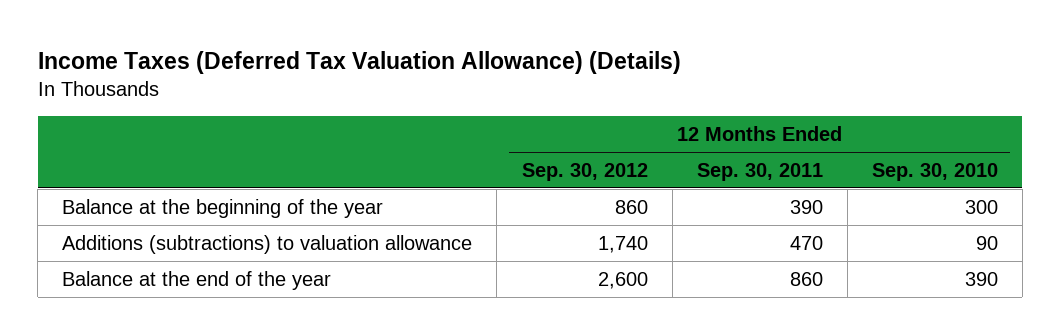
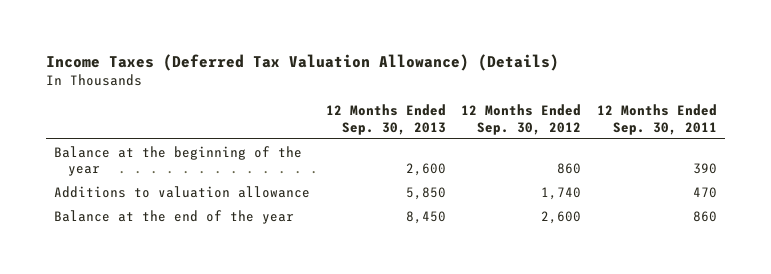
- | 12 Months Ended Sep. 30, 2012 | 12 Months Ended Sep. 30, 2011 | 12 Months Ended Sep. 30, 2010
+ | 12 Months Ended Sep. 30, 2013 | 12 Months Ended Sep. 30, 2012 | 12 Months Ended Sep. 30, 2011
- Additions (subtractions) to valuation allowance | 1,740 | 470 | 90
+ Additions to valuation allowance | 5,850 | 1,740 | 470

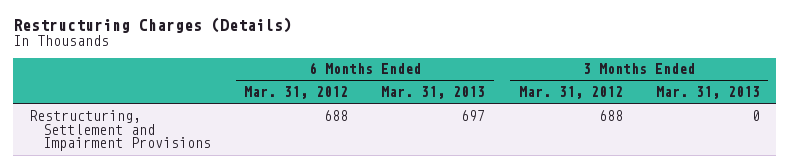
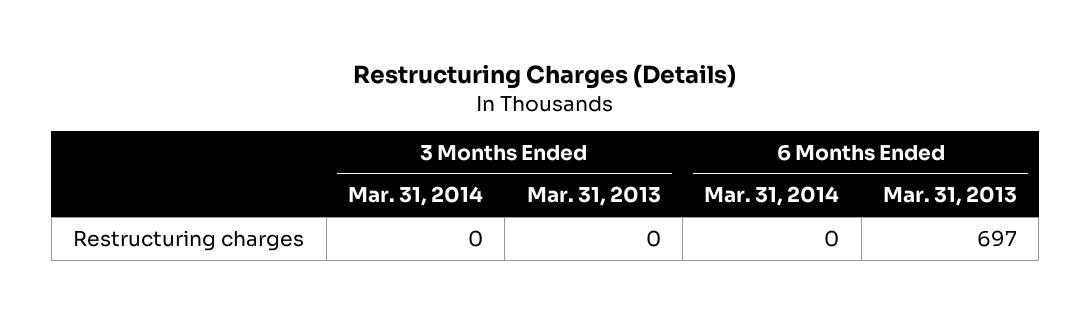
- | 6 Months Ended Mar. 31, 2012 | 6 Months Ended Mar. 31, 2013 | 3 Months Ended Mar. 31, 2012 | 3 Months Ended Mar. 31, 2013
+ | 3 Months Ended Mar. 31, 2014 | 3 Months Ended Mar. 31, 2013 | 6 Months Ended Mar. 31, 2014 | 6 Months Ended Mar. 31, 2013
- Restructuring, Settlement and Impairment Provisions | 688 | 697 | 688 | 0
+ Restructuring charges | 0 | 0 | 0 | 697

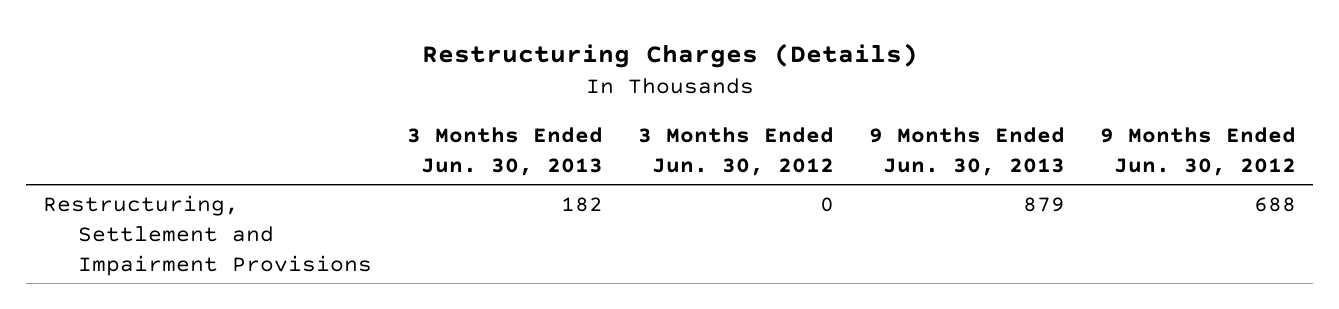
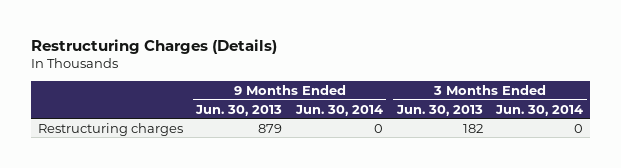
- | 3 Months Ended Jun. 30, 2013 | 3 Months Ended Jun. 30, 2012 | 9 Months Ended Jun. 30, 2013 | 9 Months Ended Jun. 30, 2012
+ | 9 Months Ended Jun. 30, 2013 | 9 Months Ended Jun. 30, 2014 | 3 Months Ended Jun. 30, 2013 | 3 Months Ended Jun. 30, 2014
- Restructuring, Settlement and Impairment Provisions | 182 | 0 | 879 | 688
+ Restructuring charges | 879 | 0 | 182 | 0

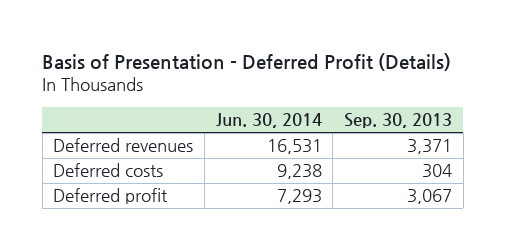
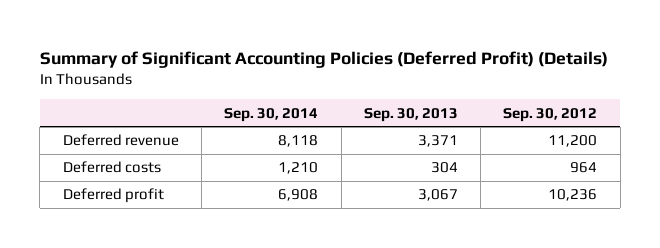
- Basis of Presentation - Deferred Profit (Details)
+ Summary of Significant Accounting Policies (Deferred Profit) (Details)
- | Jun. 30, 2014 | Sep. 30, 2013
+ | Sep. 30, 2014 | Sep. 30, 2013 | Sep. 30, 2012
- Deferred revenues | 16,531 | 3,371
+ Deferred revenue | 8,118 | 3,371 | 11,200

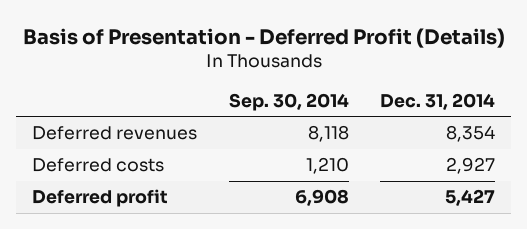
- Summary of Significant Accounting Policies (Deferred Profit) (Details)
+ Basis of Presentation - Deferred Profit (Details)
- | Sep. 30, 2014 | Sep. 30, 2013 | Sep. 30, 2012
+ | Sep. 30, 2014 | Dec. 31, 2014
- Deferred revenue | 8,118 | 3,371 | 11,200
+ Deferred revenues | 8,118 | 8,354

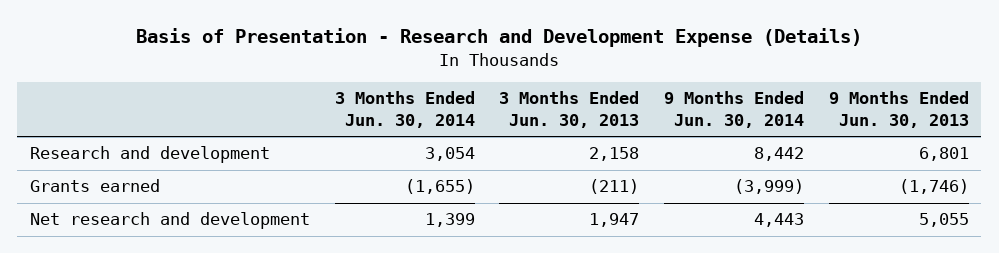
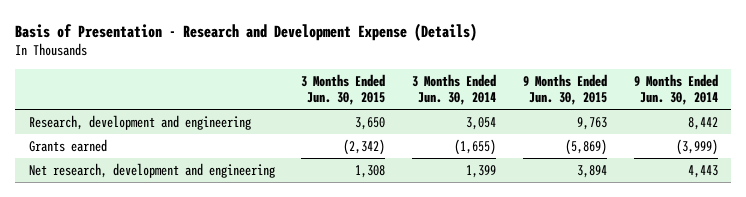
- | 3 Months Ended Jun. 30, 2014 | 3 Months Ended Jun. 30, 2013 | 9 Months Ended Jun. 30, 2014 | 9 Months Ended Jun. 30, 2013
+ | 3 Months Ended Jun. 30, 2015 | 3 Months Ended Jun. 30, 2014 | 9 Months Ended Jun. 30, 2015 | 9 Months Ended Jun. 30, 2014
- Research and development | 3,054 | 2,158 | 8,442 | 6,801
+ Research, development and engineering | 3,650 | 3,054 | 9,763 | 8,442
- Net research and development | 1,399 | 1,947 | 4,443 | 5,055
+ Net research, development and engineering | 1,308 | 1,399 | 3,894 | 4,443

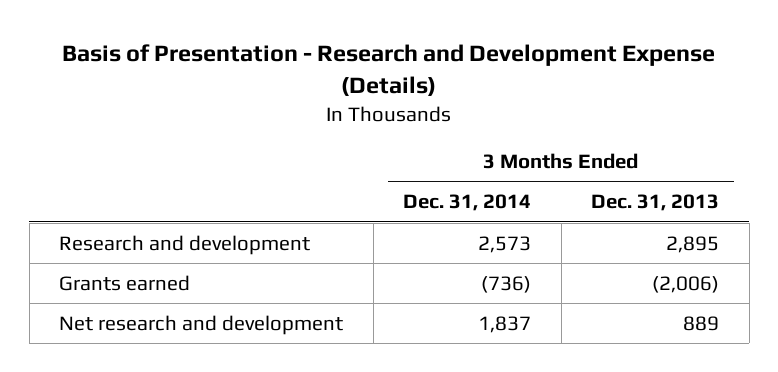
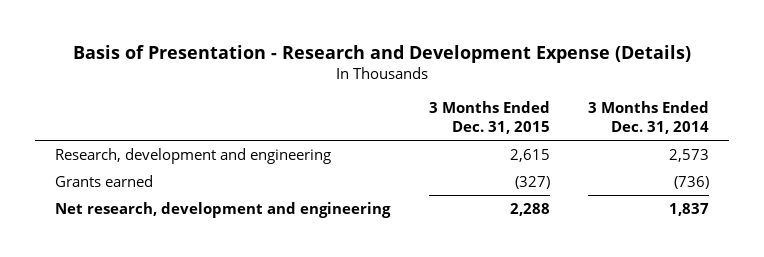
- | 3 Months Ended Dec. 31, 2014 | 3 Months Ended Dec. 31, 2013
+ | 3 Months Ended Dec. 31, 2015 | 3 Months Ended Dec. 31, 2014
- Research and development | 2,573 | 2,895
+ Research, development and engineering | 2,615 | 2,573
- Net research and development | 1,837 | 889
+ Net research, development and engineering | 2,288 | 1,837

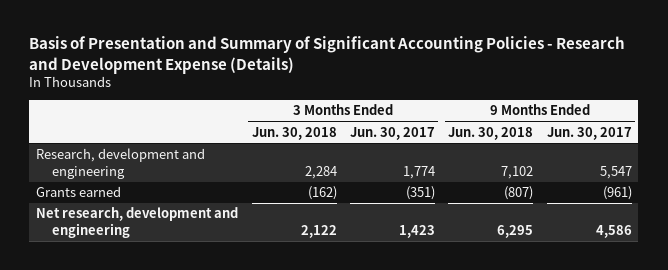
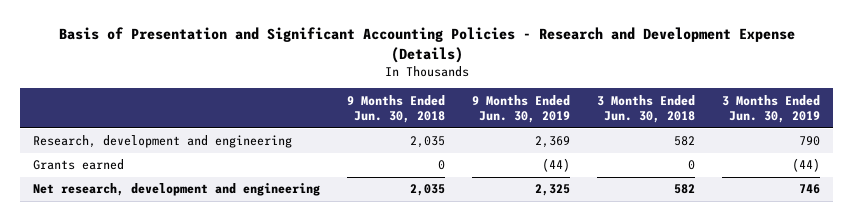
- Basis of Presentation and Summary of Significant Accounting Policies - Research and Development Expense (Details)
+ Basis of Presentation and Significant Accounting Policies - Research and Development Expense (Details)
- | 3 Months Ended Jun. 30, 2018 | 3 Months Ended Jun. 30, 2017 | 9 Months Ended Jun. 30, 2018 | 9 Months Ended Jun. 30, 2017
+ | 9 Months Ended Jun. 30, 2018 | 9 Months Ended Jun. 30, 2019 | 3 Months Ended Jun. 30, 2018 | 3 Months Ended Jun. 30, 2019
- Research, development and engineering | 2,284 | 1,774 | 7,102 | 5,547
- Grants earned | (162) | (351) | (807) | (961)
- Net research, development and engineering | 2,122 | 1,423 | 6,295 | 4,586
+ Research, development and engineering | 2,035 | 2,369 | 582 | 790
+ Grants earned | 0 | (44) | 0 | (44)
+ Net research, development and engineering | 2,035 | 2,325 | 582 | 746

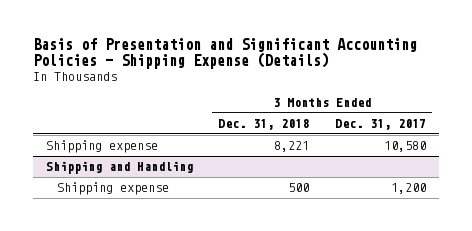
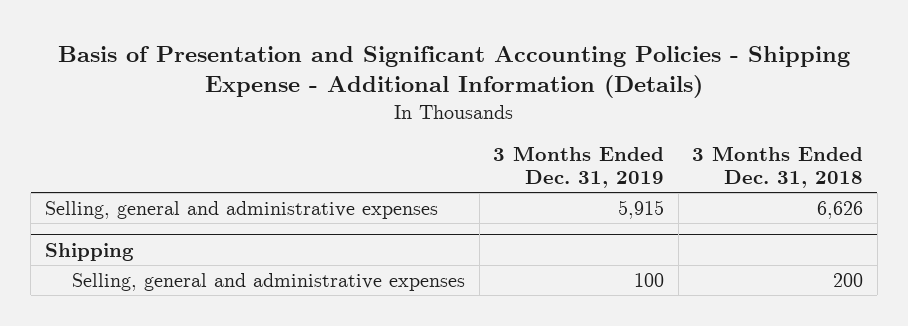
- Basis of Presentation and Significant Accounting Policies - Shipping Expense (Details)
+ Basis of Presentation and Significant Accounting Policies - Shipping Expense - Additional Information (Details)
- | 3 Months Ended Dec. 31, 2018 | 3 Months Ended Dec. 31, 2017
+ | 3 Months Ended Dec. 31, 2019 | 3 Months Ended Dec. 31, 2018
- Shipping expense | 8,221 | 10,580
- Shipping and Handling
- Shipping expense | 500 | 1,200
+ Selling, general and administrative expenses | 5,915 | 6,626
+ Shipping
+ Selling, general and administrative expenses | 100 | 200

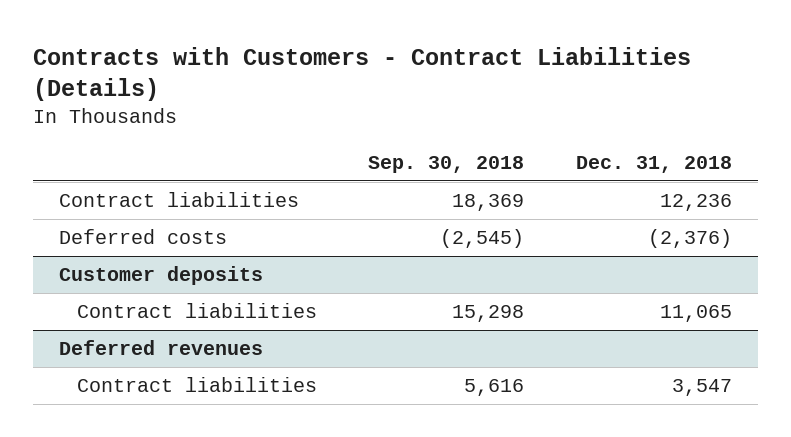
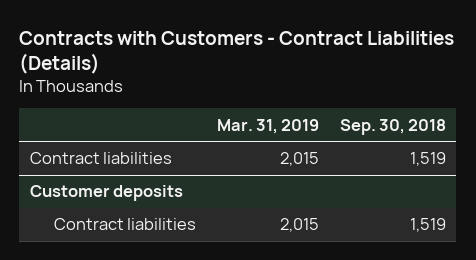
- | Sep. 30, 2018 | Dec. 31, 2018
+ | Mar. 31, 2019 | Sep. 30, 2018
- Contract liabilities | 18,369 | 12,236
- Deferred costs | (2,545) | (2,376)
+ Contract liabilities | 2,015 | 1,519
@ Customer deposits
- Contract liabilities | 15,298 | 11,065
- Deferred revenues
- Contract liabilities | 5,616 | 3,547
@ Customer deposits
+ Contract liabilities | 2,015 | 1,519

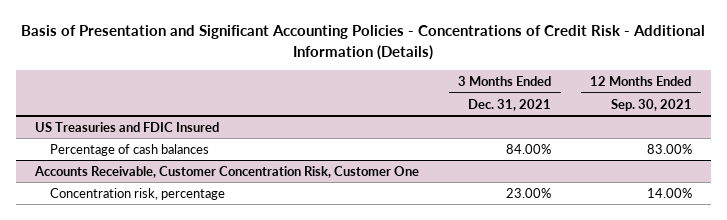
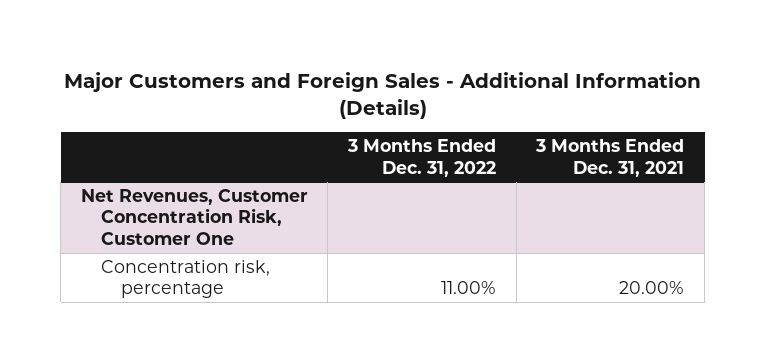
- Basis of Presentation and Significant Accounting Policies - Concentrations of Credit Risk - Additional Information (Details)
+ Major Customers and Foreign Sales - Additional Information (Details)
- | 3 Months Ended Dec. 31, 2021 | 12 Months Ended Sep. 30, 2021
+ | 3 Months Ended Dec. 31, 2022 | 3 Months Ended Dec. 31, 2021
- US Treasuries and FDIC Insured
- Percentage of cash balances | 84.00% | 83.00%
- Accounts Receivable, Customer Concentration Risk, Customer One
- Concentration risk, percentage | 23.00% | 14.00%
+ Net Revenues, Customer Concentration Risk, Customer One
+ Concentration risk, percentage | 11.00% | 20.00%

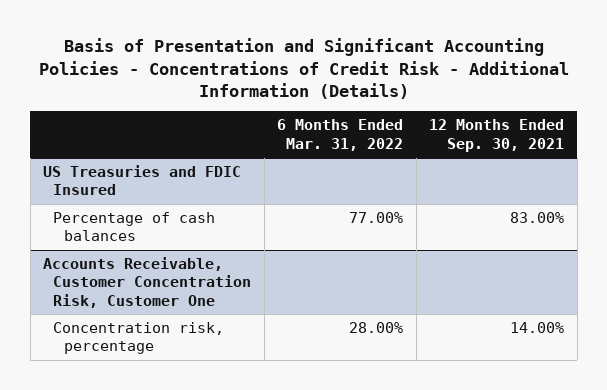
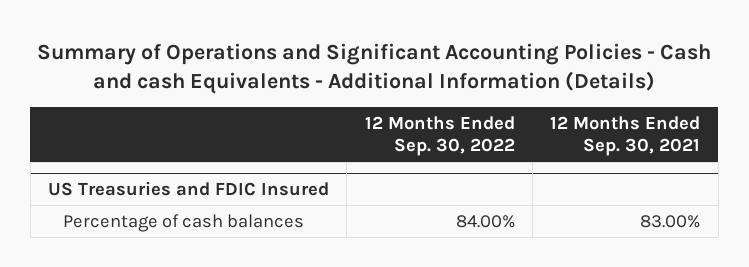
- Basis of Presentation and Significant Accounting Policies - Concentrations of Credit Risk - Additional Information (Details)
+ Summary of Operations and Significant Accounting Policies - Cash and cash Equivalents - Additional Information (Details)
- | 6 Months Ended Mar. 31, 2022 | 12 Months Ended Sep. 30, 2021
+ | 12 Months Ended Sep. 30, 2022 | 12 Months Ended Sep. 30, 2021
- Accounts Receivable, Customer Concentration Risk, Customer One
- Concentration risk, percentage | 28.00% | 14.00%

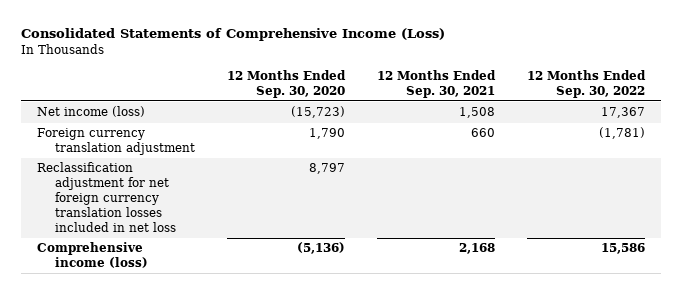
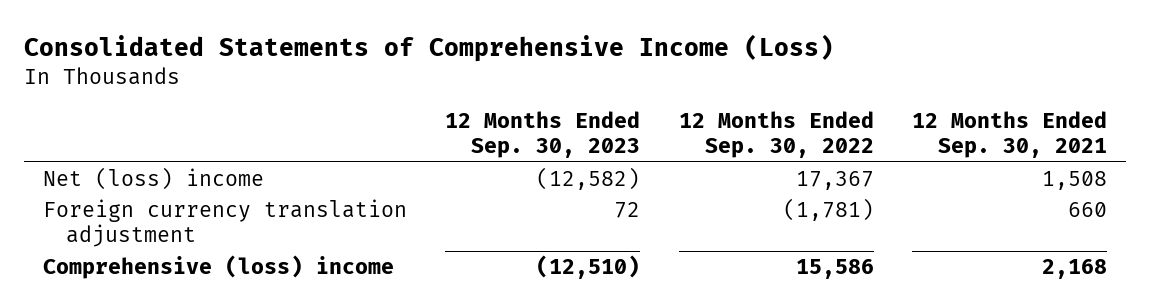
- | 12 Months Ended Sep. 30, 2020 | 12 Months Ended Sep. 30, 2021 | 12 Months Ended Sep. 30, 2022
+ | 12 Months Ended Sep. 30, 2023 | 12 Months Ended Sep. 30, 2022 | 12 Months Ended Sep. 30, 2021
- Net income (loss) | (15,723) | 1,508 | 17,367
+ Net (loss) income | (12,582) | 17,367 | 1,508
- Reclassification adjustment for net foreign currency translation losses included in net loss | 8,797 | |
- Comprehensive income (loss) | (5,136) | 2,168 | 15,586
+ Comprehensive (loss) income | (12,510) | 15,586 | 2,168

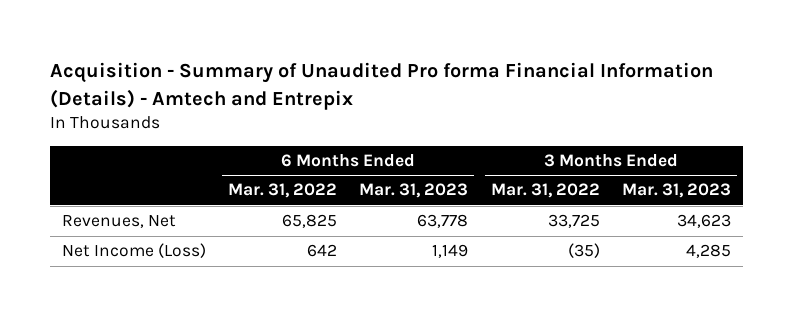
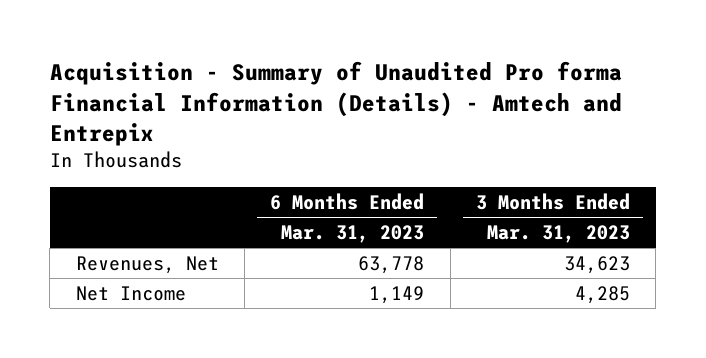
- | 6 Months Ended Mar. 31, 2022 | 6 Months Ended Mar. 31, 2023 | 3 Months Ended Mar. 31, 2022 | 3 Months Ended Mar. 31, 2023
+ | 6 Months Ended Mar. 31, 2023 | 3 Months Ended Mar. 31, 2023
- Net Income (Loss) | 642 | 1,149 | (35) | 4,285
+ Net Income | 1,149 | 4,285

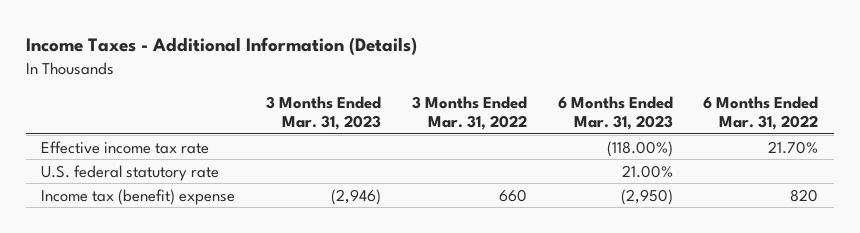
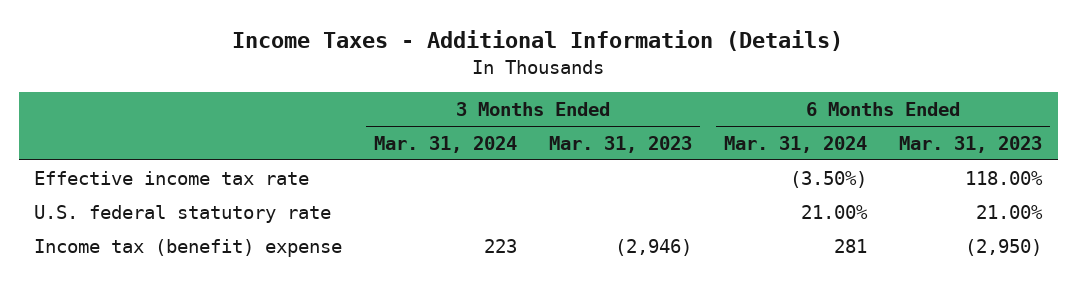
- | 3 Months Ended Mar. 31, 2023 | 3 Months Ended Mar. 31, 2022 | 6 Months Ended Mar. 31, 2023 | 6 Months Ended Mar. 31, 2022
+ | 3 Months Ended Mar. 31, 2024 | 3 Months Ended Mar. 31, 2023 | 6 Months Ended Mar. 31, 2024 | 6 Months Ended Mar. 31, 2023
- Effective income tax rate | | | (118.00%) | 21.70%
+ Effective income tax rate | | | (3.50%) | 118.00%

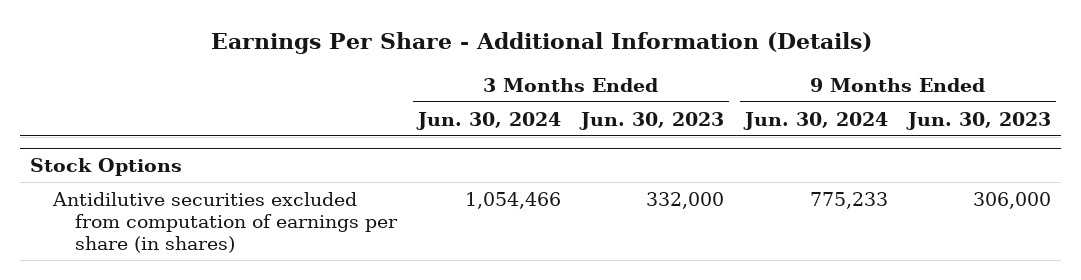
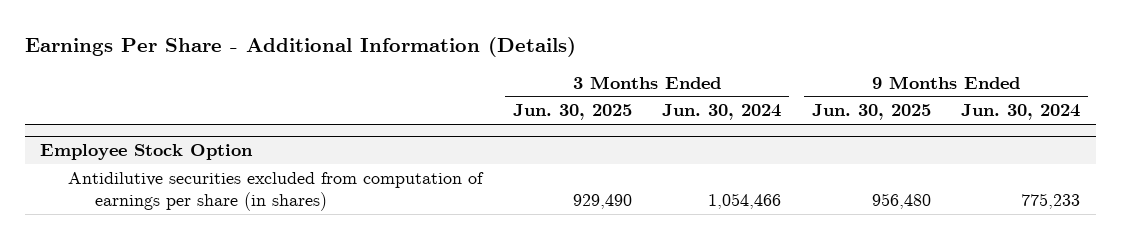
- | 3 Months Ended Jun. 30, 2024 | 3 Months Ended Jun. 30, 2023 | 9 Months Ended Jun. 30, 2024 | 9 Months Ended Jun. 30, 2023
+ | 3 Months Ended Jun. 30, 2025 | 3 Months Ended Jun. 30, 2024 | 9 Months Ended Jun. 30, 2025 | 9 Months Ended Jun. 30, 2024
- Stock Options
+ Employee Stock Option

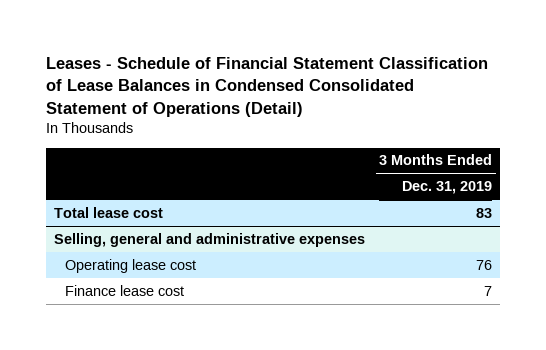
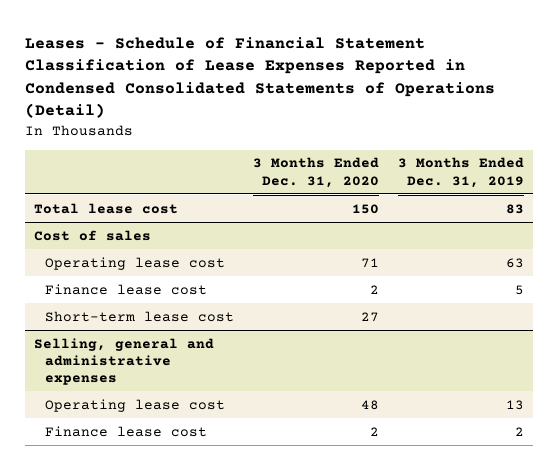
- Leases - Schedule of Financial Statement Classification of Lease Balances in Condensed Consolidated Statement of Operations (Detail)
+ Leases - Schedule of Financial Statement Classification of Lease Expenses Reported in Condensed Consolidated Statements of Operations (Detail)
- | 3 Months Ended Dec. 31, 2019
+ | 3 Months Ended Dec. 31, 2020 | 3 Months Ended Dec. 31, 2019
+ Cost of sales
+ Operating lease cost | 71 | 63
+ Finance lease cost | 2 | 5
+ Short-term lease cost | 27 |
@ Selling, general and administrative expenses
- Operating lease cost | 76
- Finance lease cost | 7
+ Operating lease cost | 48 | 13
+ Finance lease cost | 2 | 2

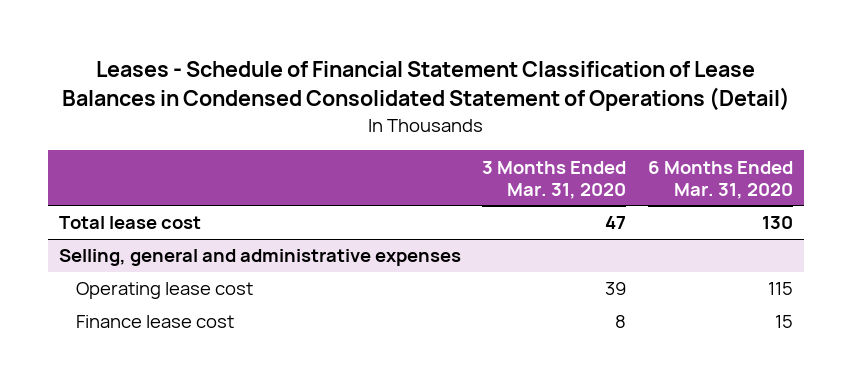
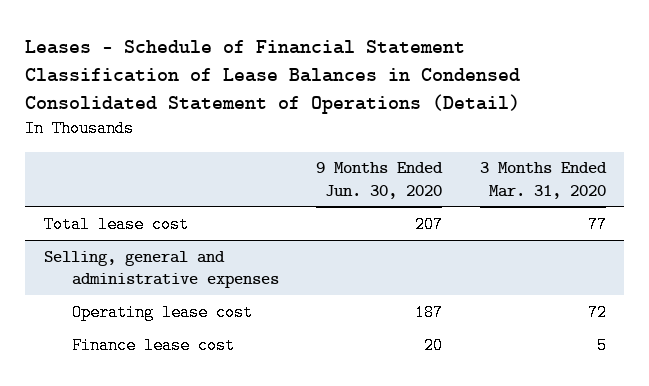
- | 3 Months Ended Mar. 31, 2020 | 6 Months Ended Mar. 31, 2020
+ | 9 Months Ended Jun. 30, 2020 | 3 Months Ended Mar. 31, 2020
- Total lease cost | 47 | 130
+ Total lease cost | 207 | 77
@ Selling, general and administrative expenses
- Operating lease cost | 39 | 115
- Finance lease cost | 8 | 15
+ Operating lease cost | 187 | 72
+ Finance lease cost | 20 | 5

